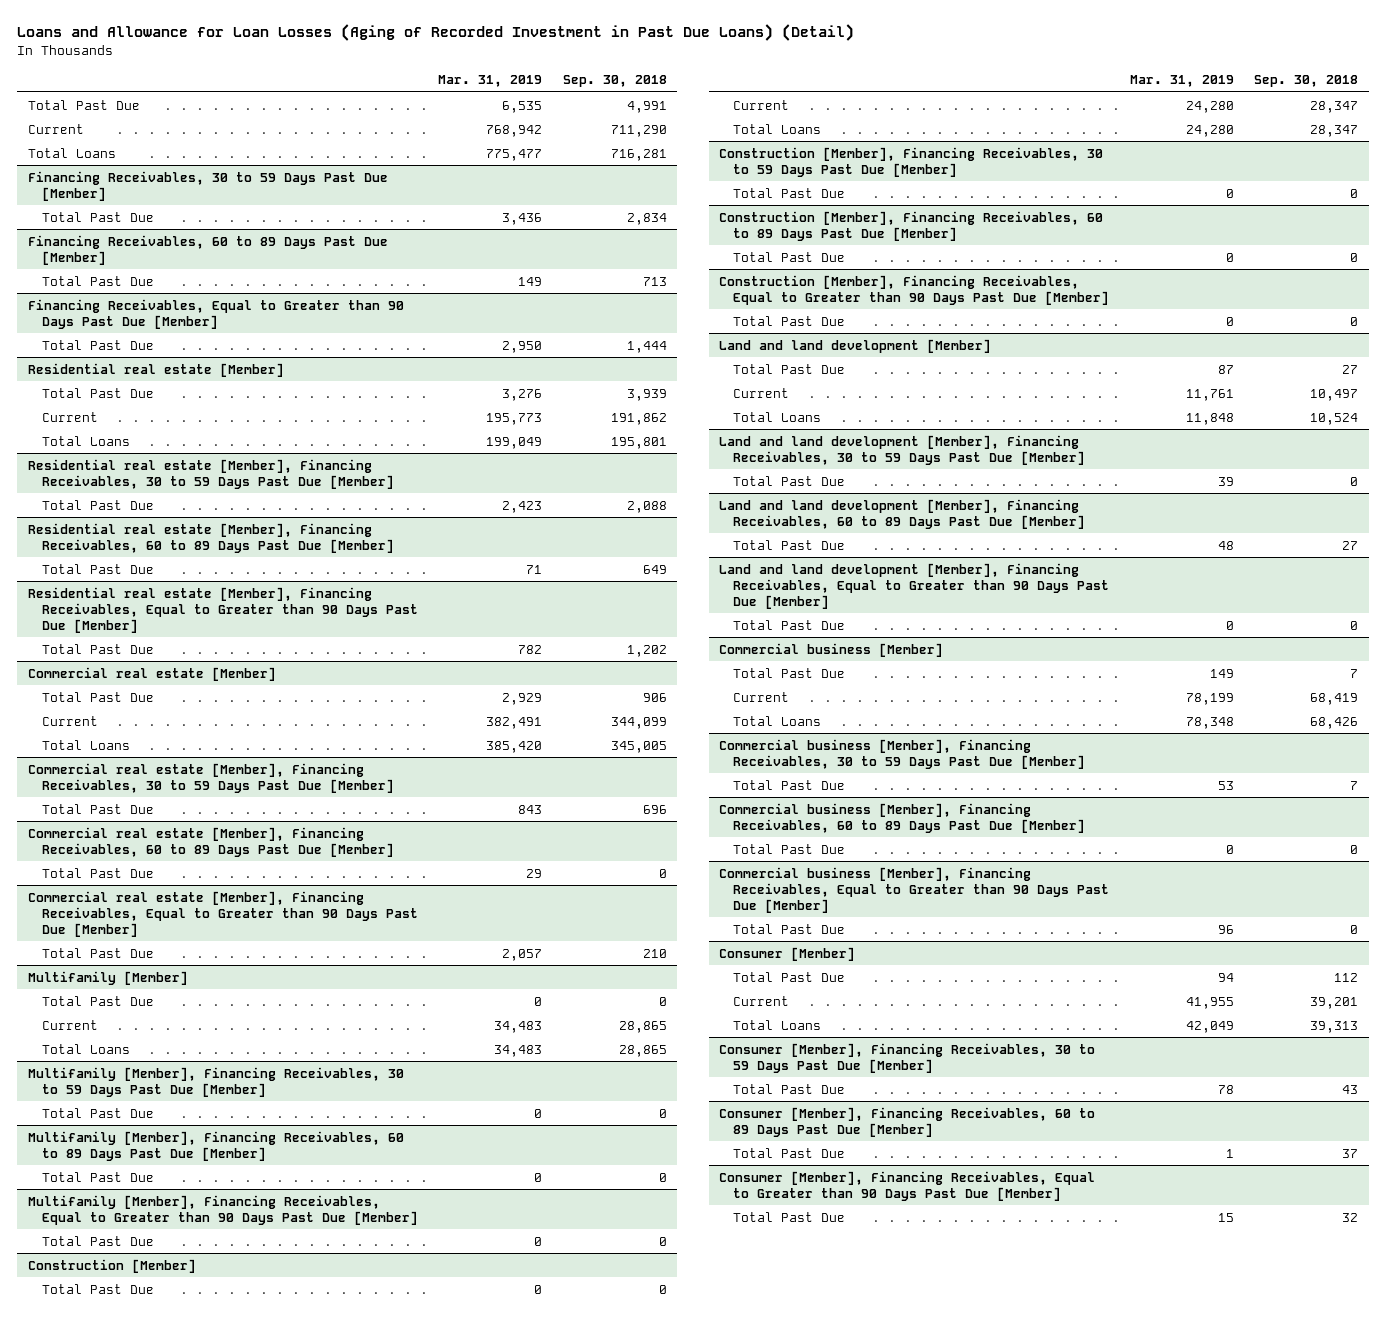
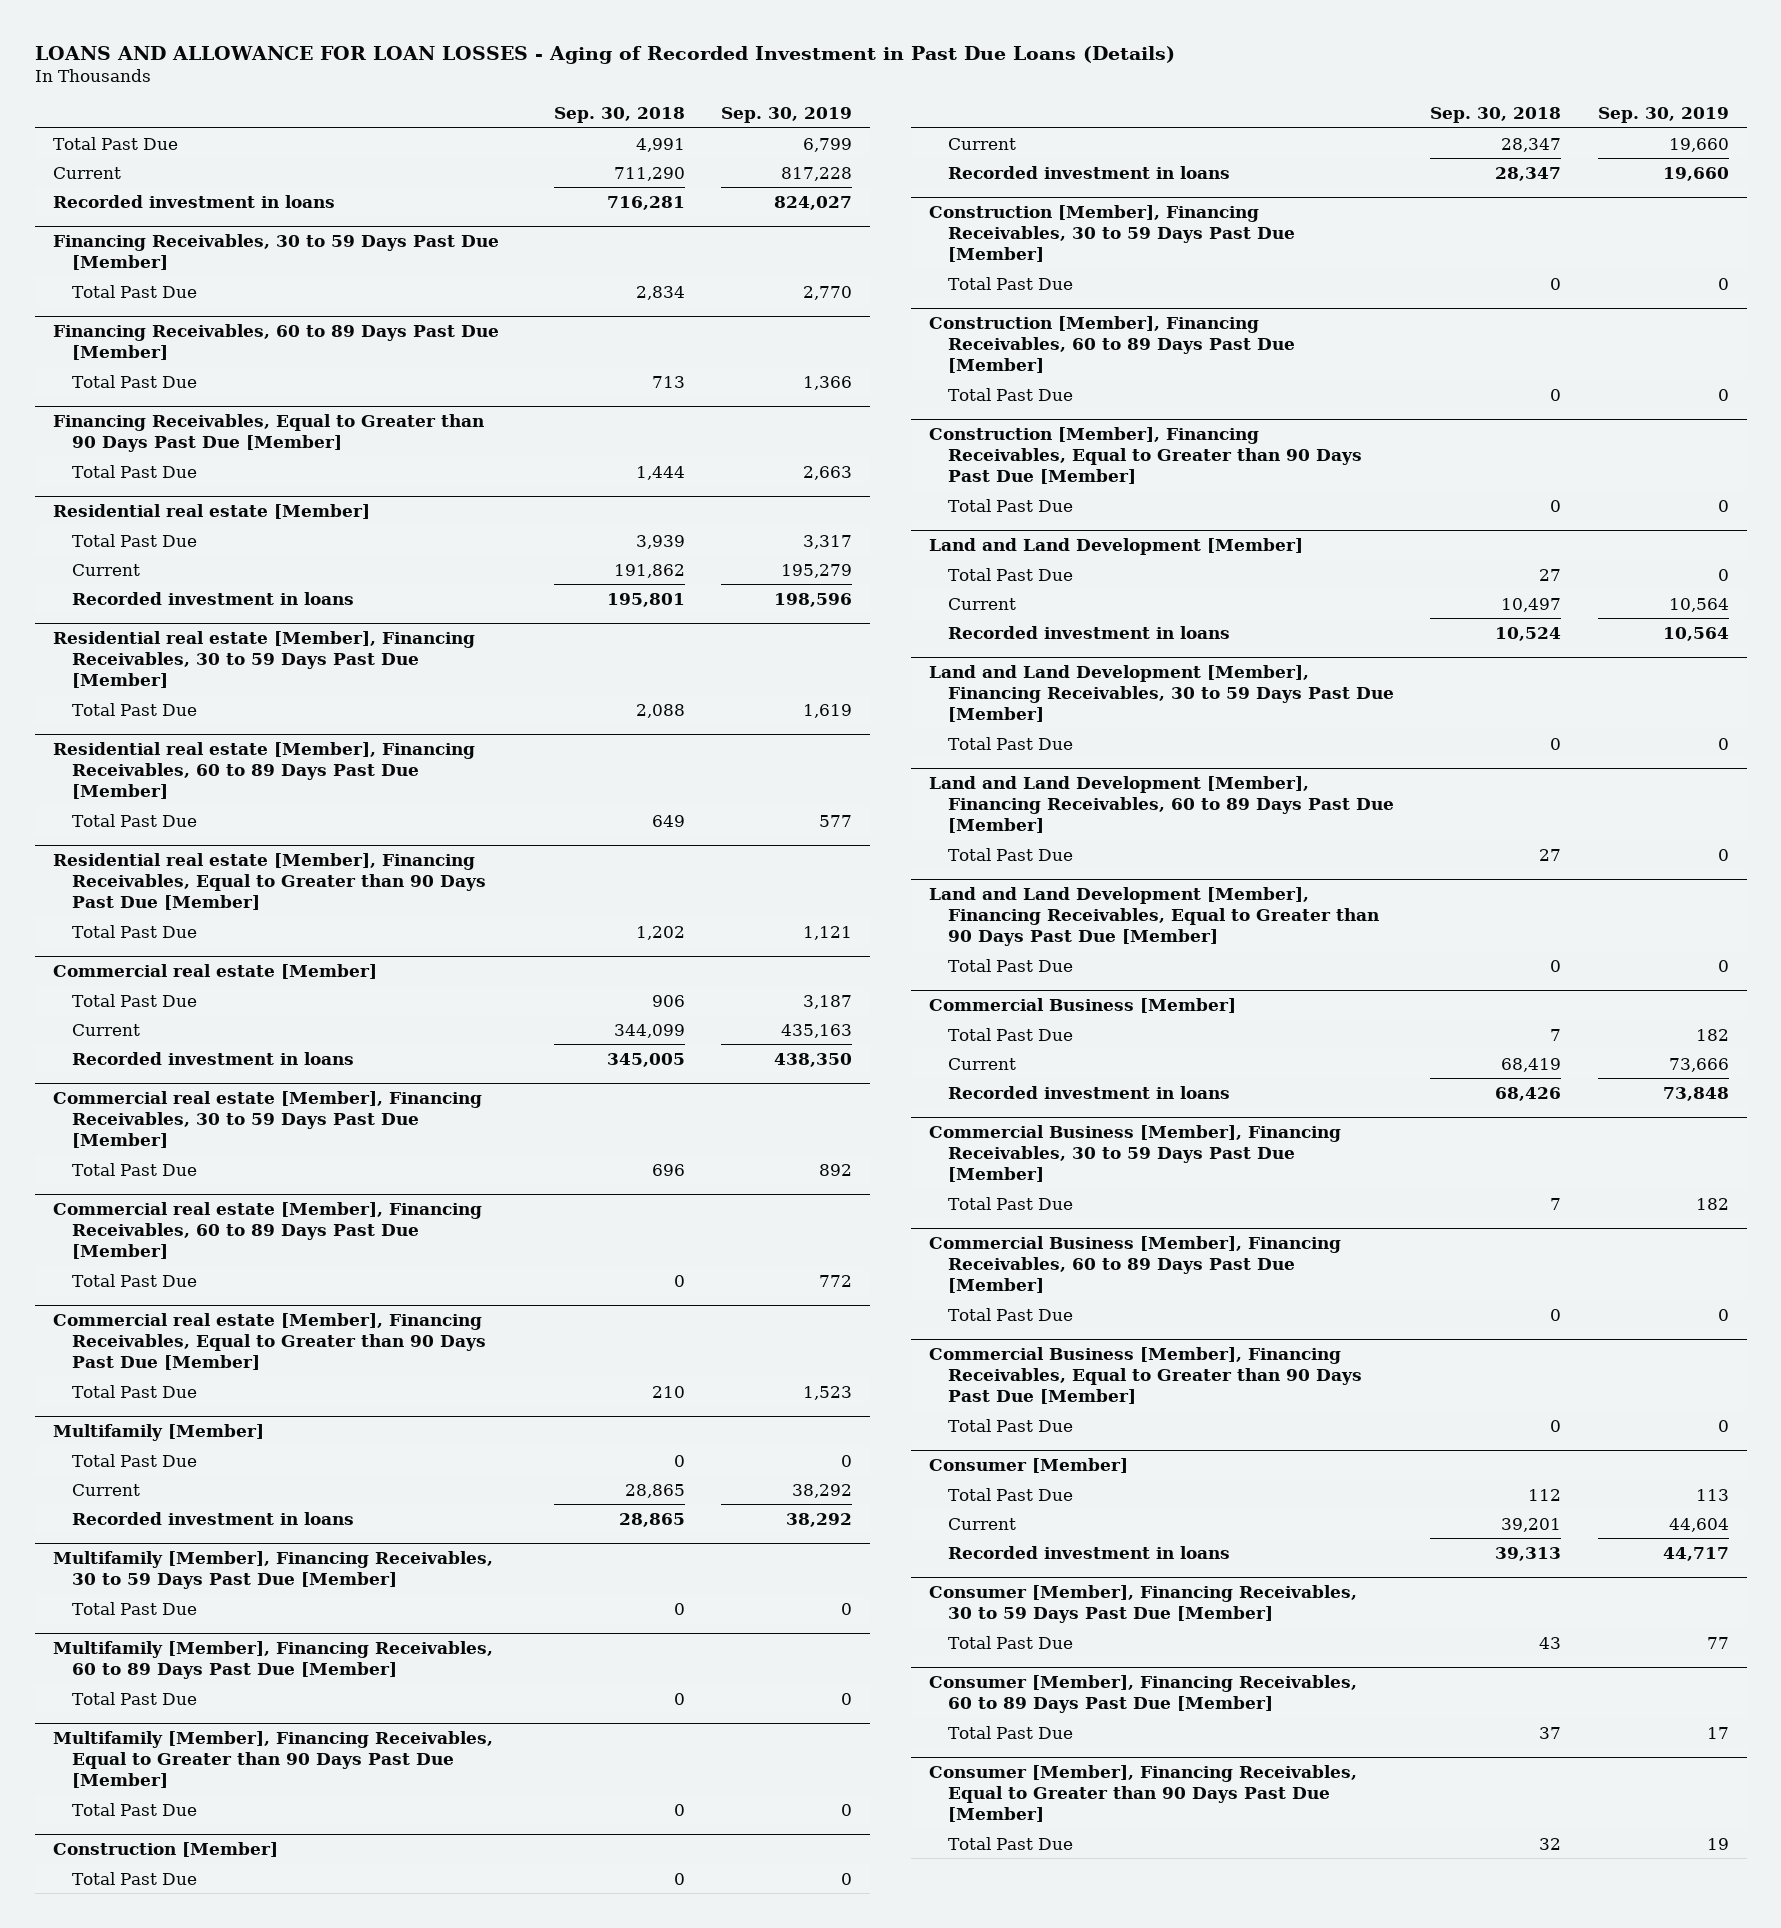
- Loans and Allowance for Loan Losses (Aging of Recorded Investment in Past Due Loans) (Detail)
+ LOANS AND ALLOWANCE FOR LOAN LOSSES - Aging of Recorded Investment in Past Due Loans (Details)
- | Mar. 31, 2019 | Sep. 30, 2018
+ | Sep. 30, 2018 | Sep. 30, 2019
- Total Loans | 775,477 | 716,281
+ Recorded investment in loans | 716,281 | 824,027
@ Residential real estate [Member]
- Total Loans | 199,049 | 195,801
+ Recorded investment in loans | 195,801 | 198,596
@ Commercial real estate [Member]
- Total Loans | 385,420 | 345,005
+ Recorded investment in loans | 345,005 | 438,350
@ Multifamily [Member]
- Total Loans | 34,483 | 28,865
+ Recorded investment in loans | 28,865 | 38,292
@ Construction [Member]
- Total Loans | 24,280 | 28,347
+ Recorded investment in loans | 28,347 | 19,660
- Land and land development [Member]
+ Land and Land Development [Member]
- Total Loans | 11,848 | 10,524
- Land and land development [Member], Financing Receivables, 30 to 59 Days Past Due [Member]
+ Recorded investment in loans | 10,524 | 10,564
+ Land and Land Development [Member], Financing Receivables, 30 to 59 Days Past Due [Member]
- Land and land development [Member], Financing Receivables, 60 to 89 Days Past Due [Member]
+ Land and Land Development [Member], Financing Receivables, 60 to 89 Days Past Due [Member]
- Land and land development [Member], Financing Receivables, Equal to Greater than 90 Days Past Due [Member]
+ Land and Land Development [Member], Financing Receivables, Equal to Greater than 90 Days Past Due [Member]
- Commercial business [Member]
+ Commercial Business [Member]
- Total Loans | 78,348 | 68,426
- Commercial business [Member], Financing Receivables, 30 to 59 Days Past Due [Member]
+ Recorded investment in loans | 68,426 | 73,848
+ Commercial Business [Member], Financing Receivables, 30 to 59 Days Past Due [Member]
- Commercial business [Member], Financing Receivables, 60 to 89 Days Past Due [Member]
+ Commercial Business [Member], Financing Receivables, 60 to 89 Days Past Due [Member]
- Commercial business [Member], Financing Receivables, Equal to Greater than 90 Days Past Due [Member]
+ Commercial Business [Member], Financing Receivables, Equal to Greater than 90 Days Past Due [Member]
@ Consumer [Member]
- Total Loans | 42,049 | 39,313
+ Recorded investment in loans | 39,313 | 44,717

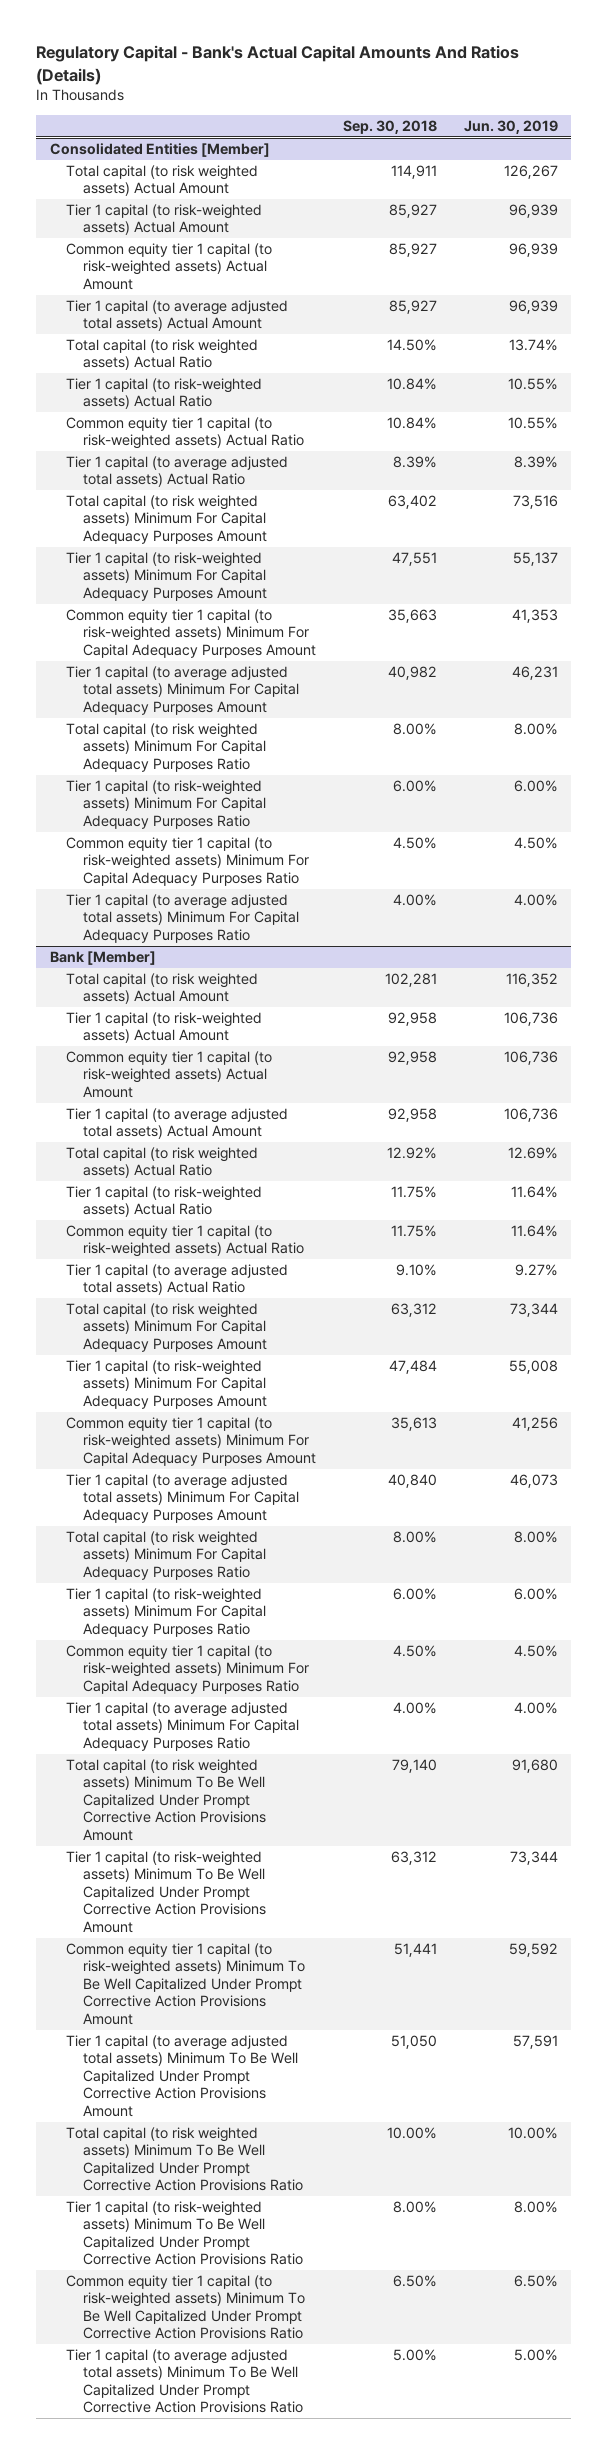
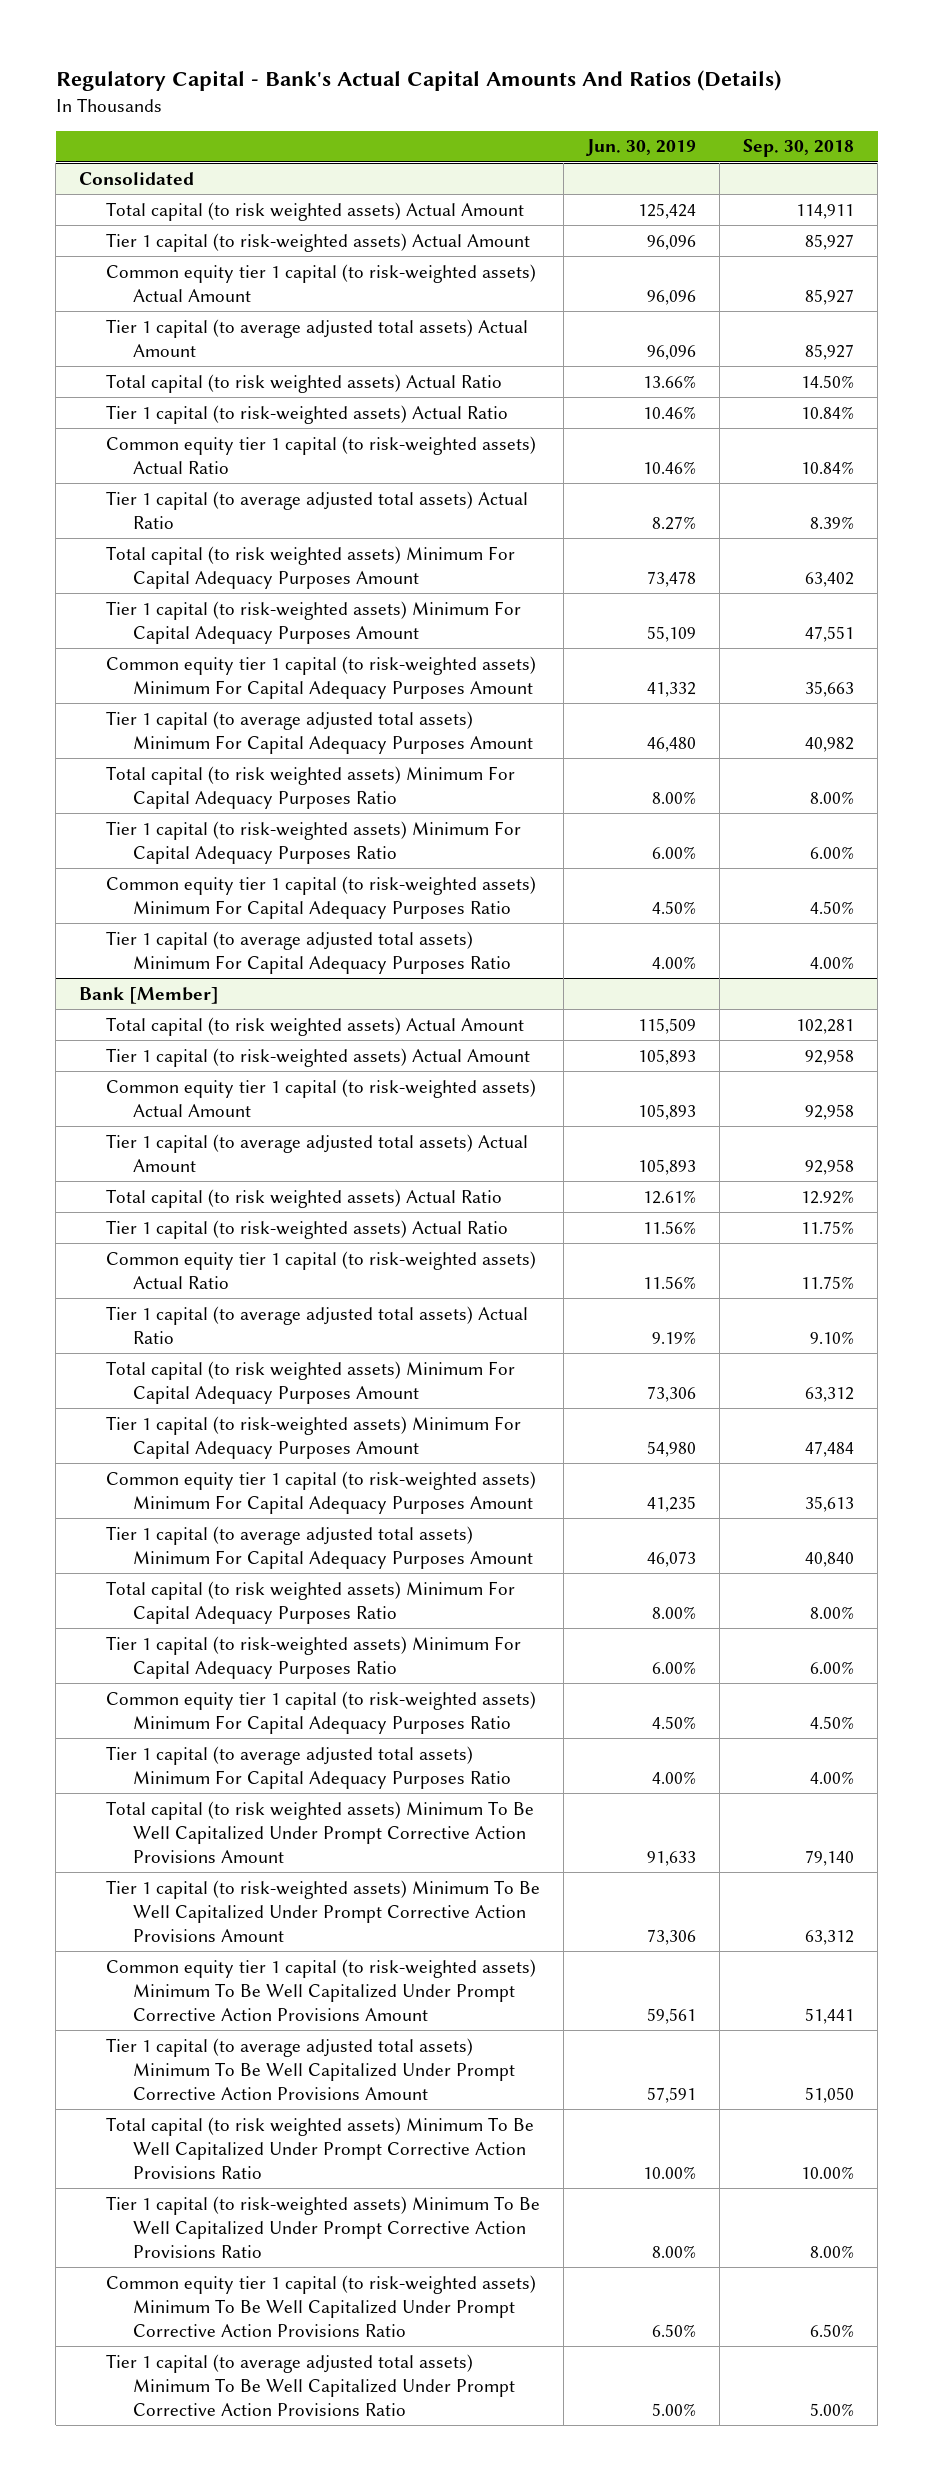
- | Sep. 30, 2018 | Jun. 30, 2019
+ | Jun. 30, 2019 | Sep. 30, 2018
- Consolidated Entities [Member]
- Total capital (to risk weighted assets) Actual Amount | 114,911 | 126,267
- Tier 1 capital (to risk-weighted assets) Actual Amount | 85,927 | 96,939
- Common equity tier 1 capital (to risk-weighted assets) Actual Amount | 85,927 | 96,939
- Tier 1 capital (to average adjusted total assets) Actual Amount | 85,927 | 96,939
- Total capital (to risk weighted assets) Actual Ratio | 14.50% | 13.74%
- Tier 1 capital (to risk-weighted assets) Actual Ratio | 10.84% | 10.55%
- Common equity tier 1 capital (to risk-weighted assets) Actual Ratio | 10.84% | 10.55%
- Tier 1 capital (to average adjusted total assets) Actual Ratio | 8.39% | 8.39%
- Total capital (to risk weighted assets) Minimum For Capital Adequacy Purposes Amount | 63,402 | 73,516
- Tier 1 capital (to risk-weighted assets) Minimum For Capital Adequacy Purposes Amount | 47,551 | 55,137
- Common equity tier 1 capital (to risk-weighted assets) Minimum For Capital Adequacy Purposes Amount | 35,663 | 41,353
- Tier 1 capital (to average adjusted total assets) Minimum For Capital Adequacy Purposes Amount | 40,982 | 46,231
+ Consolidated
+ Total capital (to risk weighted assets) Actual Amount | 125,424 | 114,911
+ Tier 1 capital (to risk-weighted assets) Actual Amount | 96,096 | 85,927
+ Common equity tier 1 capital (to risk-weighted assets) Actual Amount | 96,096 | 85,927
+ Tier 1 capital (to average adjusted total assets) Actual Amount | 96,096 | 85,927
+ Total capital (to risk weighted assets) Actual Ratio | 13.66% | 14.50%
+ Tier 1 capital (to risk-weighted assets) Actual Ratio | 10.46% | 10.84%
+ Common equity tier 1 capital (to risk-weighted assets) Actual Ratio | 10.46% | 10.84%
+ Tier 1 capital (to average adjusted total assets) Actual Ratio | 8.27% | 8.39%
+ Total capital (to risk weighted assets) Minimum For Capital Adequacy Purposes Amount | 73,478 | 63,402
+ Tier 1 capital (to risk-weighted assets) Minimum For Capital Adequacy Purposes Amount | 55,109 | 47,551
+ Common equity tier 1 capital (to risk-weighted assets) Minimum For Capital Adequacy Purposes Amount | 41,332 | 35,663
+ Tier 1 capital (to average adjusted total assets) Minimum For Capital Adequacy Purposes Amount | 46,480 | 40,982
@ Bank [Member]
- Total capital (to risk weighted assets) Actual Amount | 102,281 | 116,352
- Tier 1 capital (to risk-weighted assets) Actual Amount | 92,958 | 106,736
- Common equity tier 1 capital (to risk-weighted assets) Actual Amount | 92,958 | 106,736
- Tier 1 capital (to average adjusted total assets) Actual Amount | 92,958 | 106,736
- Total capital (to risk weighted assets) Actual Ratio | 12.92% | 12.69%
- Tier 1 capital (to risk-weighted assets) Actual Ratio | 11.75% | 11.64%
- Common equity tier 1 capital (to risk-weighted assets) Actual Ratio | 11.75% | 11.64%
- Tier 1 capital (to average adjusted total assets) Actual Ratio | 9.10% | 9.27%
- Total capital (to risk weighted assets) Minimum For Capital Adequacy Purposes Amount | 63,312 | 73,344
- Tier 1 capital (to risk-weighted assets) Minimum For Capital Adequacy Purposes Amount | 47,484 | 55,008
- Common equity tier 1 capital (to risk-weighted assets) Minimum For Capital Adequacy Purposes Amount | 35,613 | 41,256
+ Total capital (to risk weighted assets) Actual Amount | 115,509 | 102,281
+ Tier 1 capital (to risk-weighted assets) Actual Amount | 105,893 | 92,958
+ Common equity tier 1 capital (to risk-weighted assets) Actual Amount | 105,893 | 92,958
+ Tier 1 capital (to average adjusted total assets) Actual Amount | 105,893 | 92,958
+ Total capital (to risk weighted assets) Actual Ratio | 12.61% | 12.92%
+ Tier 1 capital (to risk-weighted assets) Actual Ratio | 11.56% | 11.75%
+ Common equity tier 1 capital (to risk-weighted assets) Actual Ratio | 11.56% | 11.75%
+ Tier 1 capital (to average adjusted total assets) Actual Ratio | 9.19% | 9.10%
+ Total capital (to risk weighted assets) Minimum For Capital Adequacy Purposes Amount | 73,306 | 63,312
+ Tier 1 capital (to risk-weighted assets) Minimum For Capital Adequacy Purposes Amount | 54,980 | 47,484
+ Common equity tier 1 capital (to risk-weighted assets) Minimum For Capital Adequacy Purposes Amount | 41,235 | 35,613
- Total capital (to risk weighted assets) Minimum To Be Well Capitalized Under Prompt Corrective Action Provisions Amount | 79,140 | 91,680
- Tier 1 capital (to risk-weighted assets) Minimum To Be Well Capitalized Under Prompt Corrective Action Provisions Amount | 63,312 | 73,344
- Common equity tier 1 capital (to risk-weighted assets) Minimum To Be Well Capitalized Under Prompt Corrective Action Provisions Amount | 51,441 | 59,592
+ Total capital (to risk weighted assets) Minimum To Be Well Capitalized Under Prompt Corrective Action Provisions Amount | 91,633 | 79,140
+ Tier 1 capital (to risk-weighted assets) Minimum To Be Well Capitalized Under Prompt Corrective Action Provisions Amount | 73,306 | 63,312
+ Common equity tier 1 capital (to risk-weighted assets) Minimum To Be Well Capitalized Under Prompt Corrective Action Provisions Amount | 59,561 | 51,441

